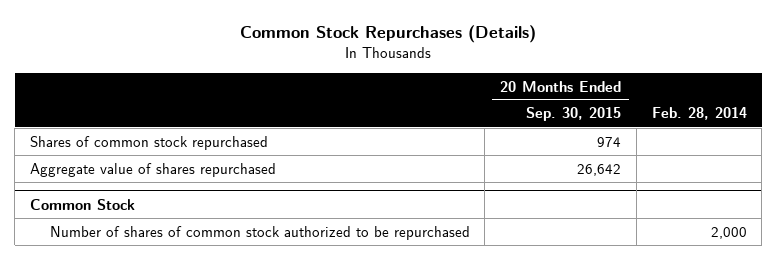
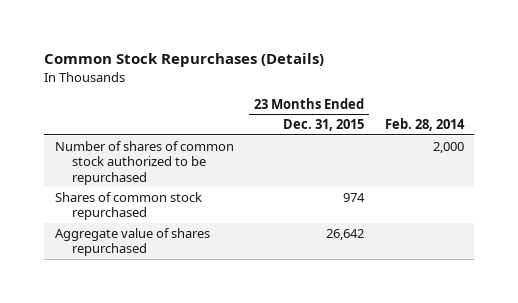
- | 20 Months Ended Sep. 30, 2015 | Feb. 28, 2014
+ | 23 Months Ended Dec. 31, 2015 | Feb. 28, 2014
+ Number of shares of common stock authorized to be repurchased | | 2,000
- Common Stock
- Number of shares of common stock authorized to be repurchased | | 2,000

